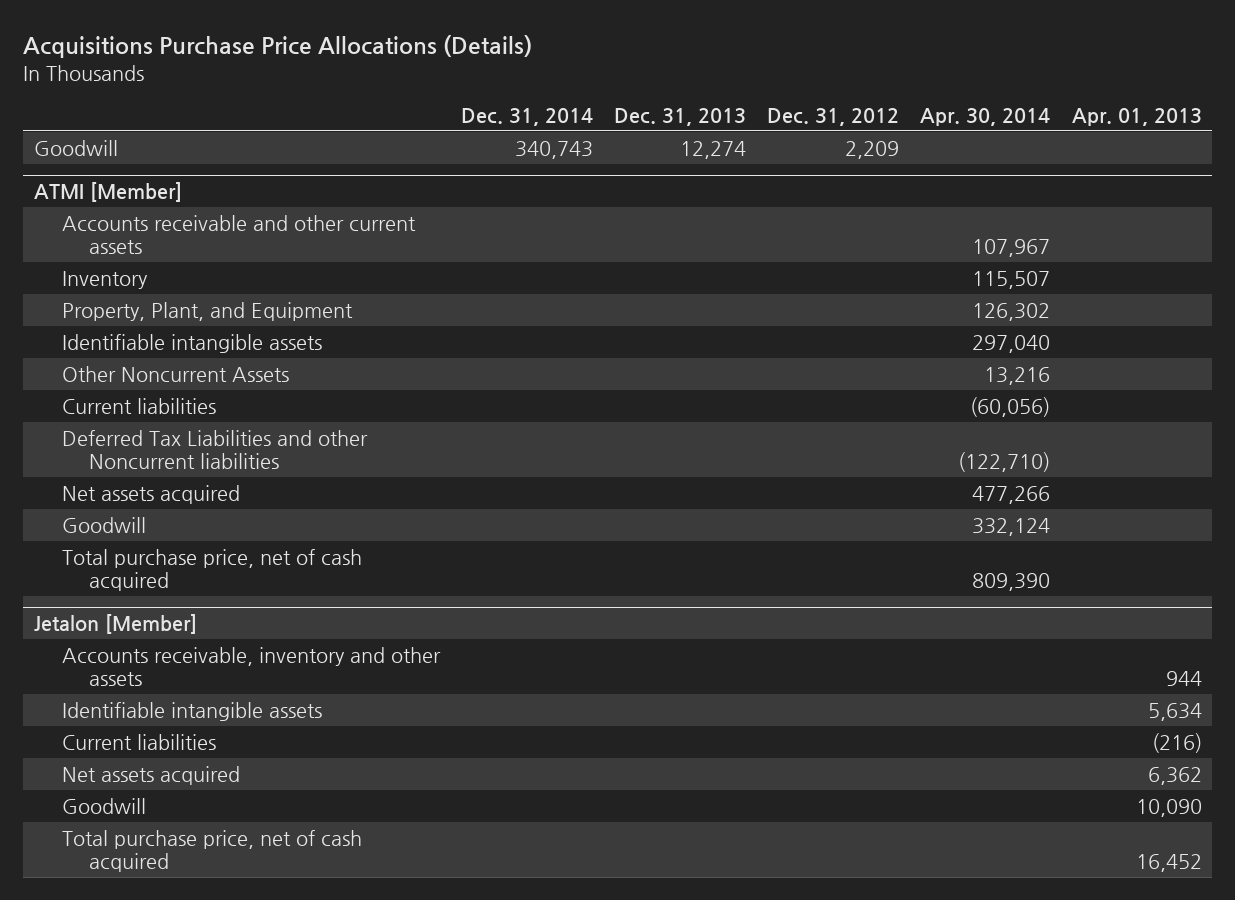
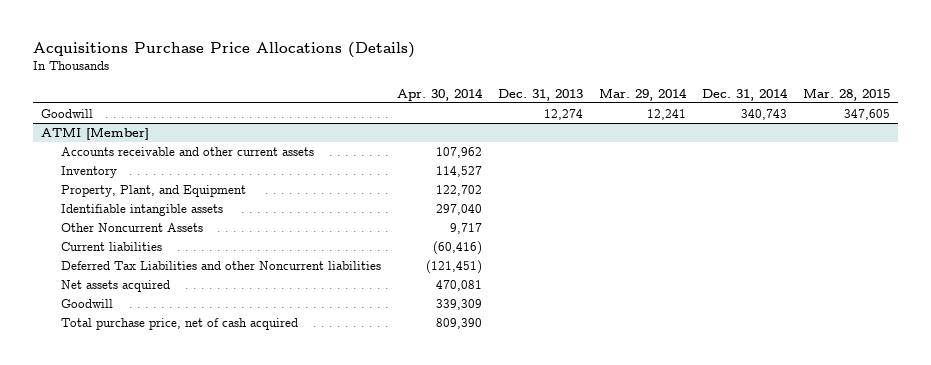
- | Dec. 31, 2014 | Dec. 31, 2013 | Dec. 31, 2012 | Apr. 30, 2014 | Apr. 01, 2013
+ | Apr. 30, 2014 | Dec. 31, 2013 | Mar. 29, 2014 | Dec. 31, 2014 | Mar. 28, 2015
@ ATMI [Member]
- Accounts receivable and other current assets | | | | 107,967 |
- Inventory | | | | 115,507 |
- Property, Plant, and Equipment | | | | 126,302 |
+ Accounts receivable and other current assets | 107,962 | | | |
+ Inventory | 114,527 | | | |
+ Property, Plant, and Equipment | 122,702 | | | |
- Other Noncurrent Assets | | | | 13,216 |
- Current liabilities | | | | (60,056) |
- Deferred Tax Liabilities and other Noncurrent liabilities | | | | (122,710) |
- Net assets acquired | | | | 477,266 |
- Goodwill | | | | 332,124 |
+ Other Noncurrent Assets | 9,717 | | | |
+ Current liabilities | (60,416) | | | |
+ Deferred Tax Liabilities and other Noncurrent liabilities | (121,451) | | | |
+ Net assets acquired | 470,081 | | | |
+ Goodwill | 339,309 | | | |
- Jetalon [Member]
- Accounts receivable, inventory and other assets | | | | | 944
- Identifiable intangible assets | | | | | 5,634
- Current liabilities | | | | | (216)
- Net assets acquired | | | | | 6,362
- Goodwill | | | | | 10,090
- Total purchase price, net of cash acquired | | | | | 16,452

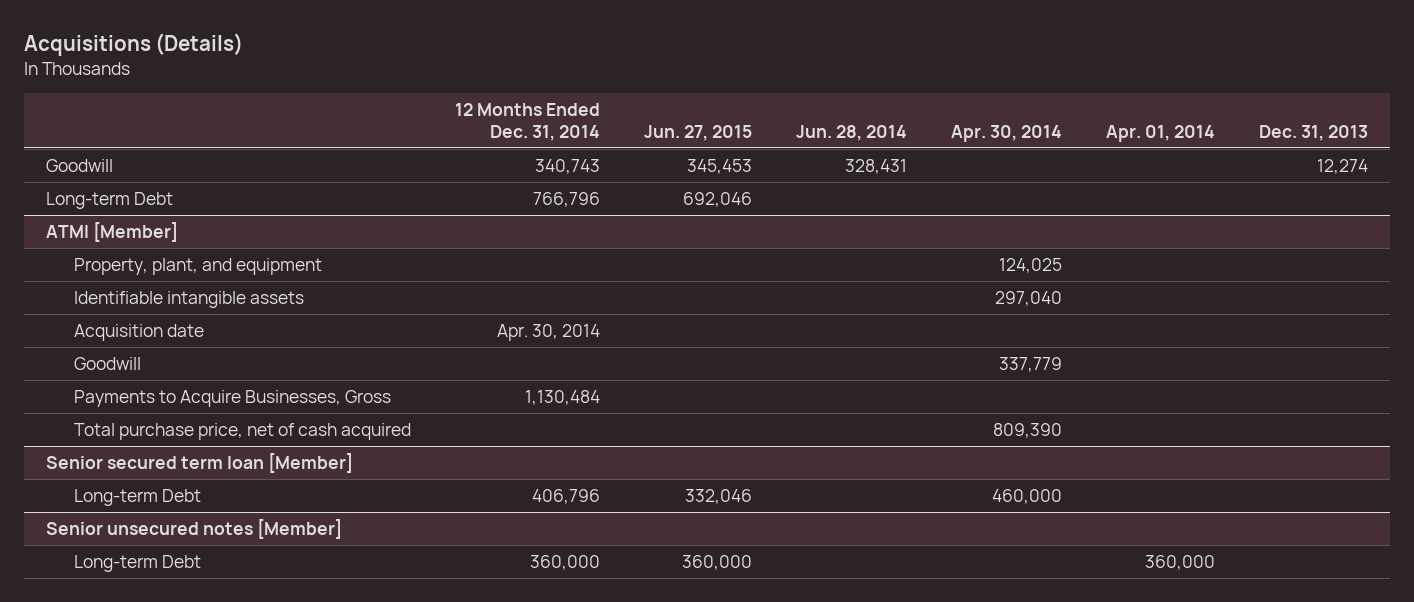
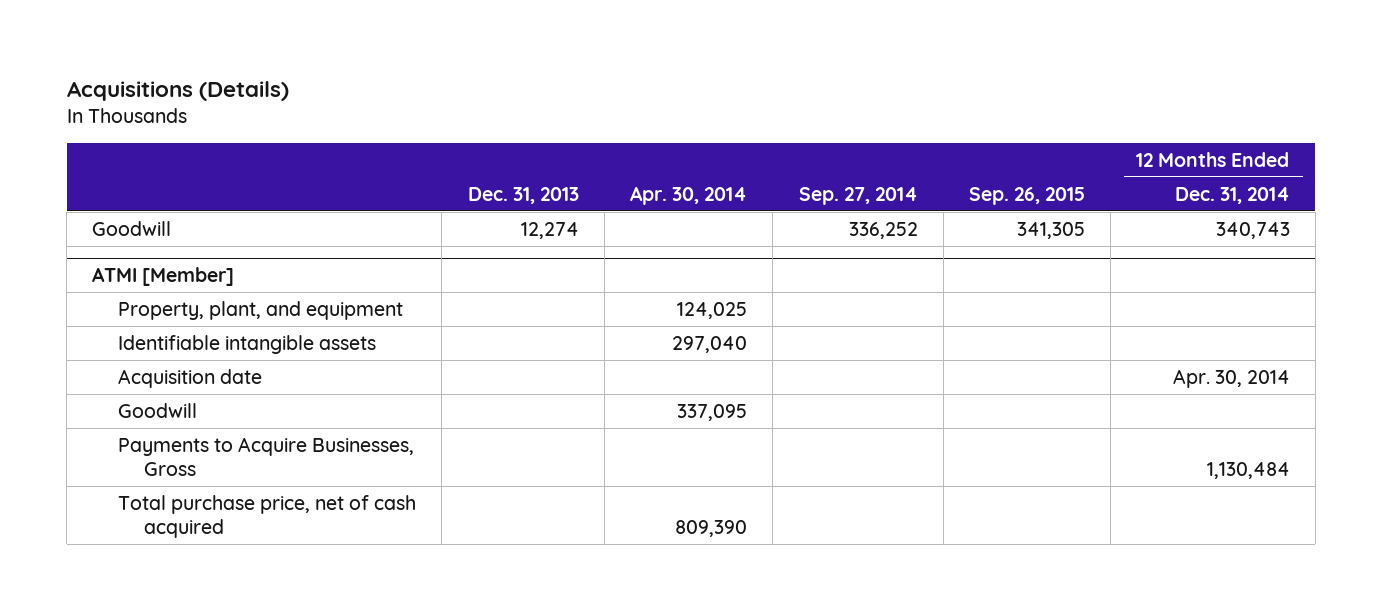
- | 12 Months Ended Dec. 31, 2014 | Jun. 27, 2015 | Jun. 28, 2014 | Apr. 30, 2014 | Apr. 01, 2014 | Dec. 31, 2013
+ | Dec. 31, 2013 | Apr. 30, 2014 | Sep. 27, 2014 | Sep. 26, 2015 | 12 Months Ended Dec. 31, 2014
- Long-term Debt | 766,796 | 692,046 | | | |
@ ATMI [Member]
- Goodwill | | | | 337,779 | |
+ Goodwill | | 337,095 | | |
- Senior secured term loan [Member]
- Long-term Debt | 406,796 | 332,046 | | 460,000 | |
- Senior unsecured notes [Member]
- Long-term Debt | 360,000 | 360,000 | | | 360,000 |

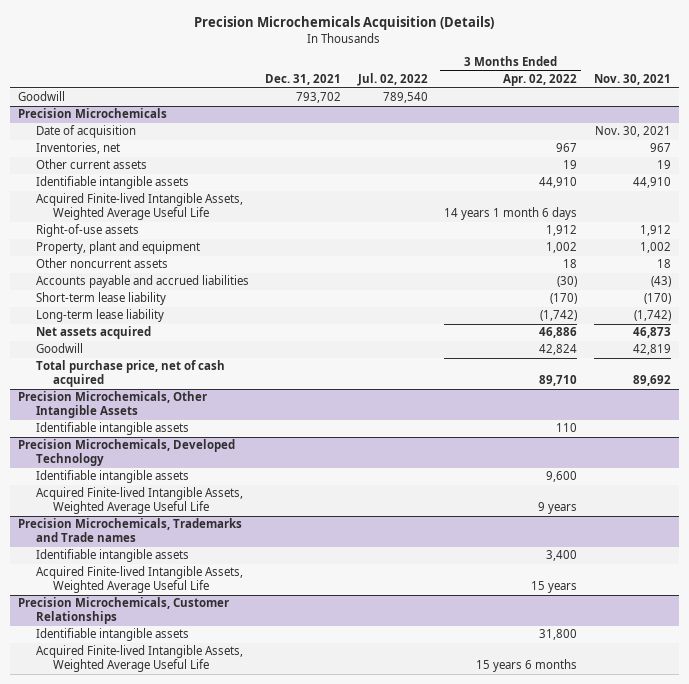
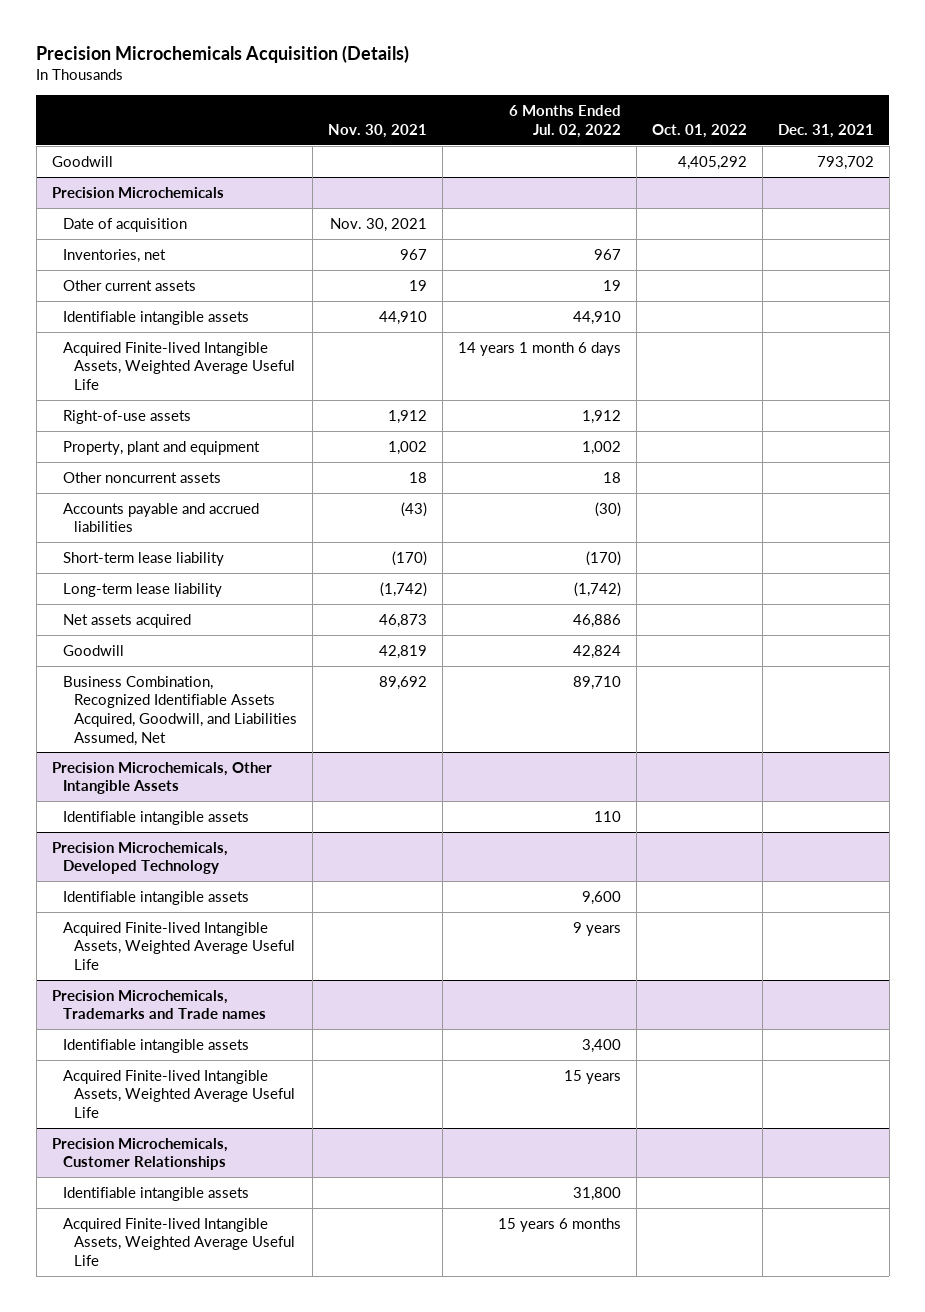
- | Dec. 31, 2021 | Jul. 02, 2022 | 3 Months Ended Apr. 02, 2022 | Nov. 30, 2021
+ | Nov. 30, 2021 | 6 Months Ended Jul. 02, 2022 | Oct. 01, 2022 | Dec. 31, 2021
@ Precision Microchemicals
- Total purchase price, net of cash acquired | | | 89,710 | 89,692
+ Business Combination, Recognized Identifiable Assets Acquired, Goodwill, and Liabilities Assumed, Net | 89,692 | 89,710 | |

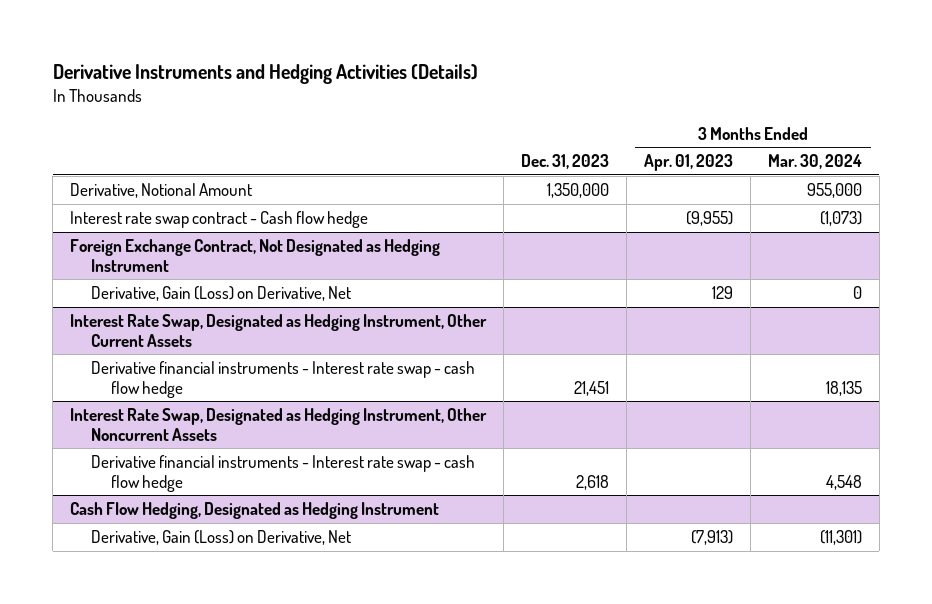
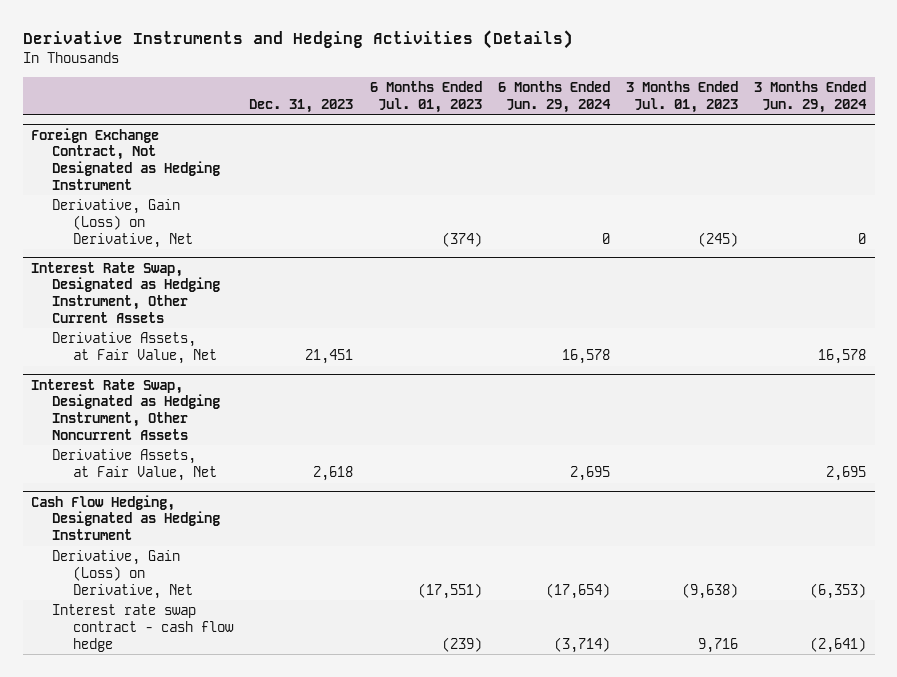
- | Dec. 31, 2023 | 3 Months Ended Apr. 01, 2023 | 3 Months Ended Mar. 30, 2024
+ | Dec. 31, 2023 | 6 Months Ended Jul. 01, 2023 | 6 Months Ended Jun. 29, 2024 | 3 Months Ended Jul. 01, 2023 | 3 Months Ended Jun. 29, 2024
- Derivative, Notional Amount | 1,350,000 | | 955,000
- Interest rate swap contract - Cash flow hedge | | (9,955) | (1,073)
@ Interest Rate Swap, Designated as Hedging Instrument, Other Current Assets
- Derivative financial instruments - Interest rate swap - cash flow hedge | 21,451 | | 18,135
+ Derivative Assets, at Fair Value, Net | 21,451 | | 16,578 | | 16,578
@ Interest Rate Swap, Designated as Hedging Instrument, Other Noncurrent Assets
- Derivative financial instruments - Interest rate swap - cash flow hedge | 2,618 | | 4,548
+ Derivative Assets, at Fair Value, Net | 2,618 | | 2,695 | | 2,695
@ Cash Flow Hedging, Designated as Hedging Instrument
+ Interest rate swap contract - cash flow hedge | | (239) | (3,714) | 9,716 | (2,641)

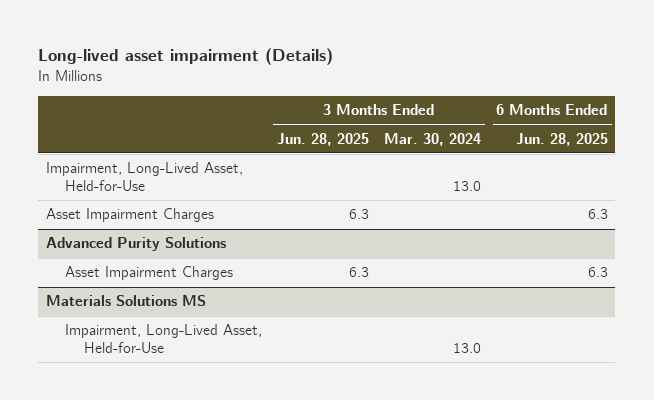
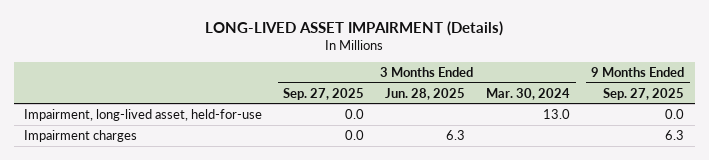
- Long-lived asset impairment (Details)
+ LONG-LIVED ASSET IMPAIRMENT (Details)
- | 3 Months Ended Jun. 28, 2025 | 3 Months Ended Mar. 30, 2024 | 6 Months Ended Jun. 28, 2025
+ | 3 Months Ended Sep. 27, 2025 | 3 Months Ended Jun. 28, 2025 | 3 Months Ended Mar. 30, 2024 | 9 Months Ended Sep. 27, 2025
- Impairment, Long-Lived Asset, Held-for-Use | | 13.0 |
- Asset Impairment Charges | 6.3 | | 6.3
- Advanced Purity Solutions
- Asset Impairment Charges | 6.3 | | 6.3
- Materials Solutions MS
- Impairment, Long-Lived Asset, Held-for-Use | | 13.0 |
+ Impairment, long-lived asset, held-for-use | 0.0 | | 13.0 | 0.0
+ Impairment charges | 0.0 | 6.3 | | 6.3

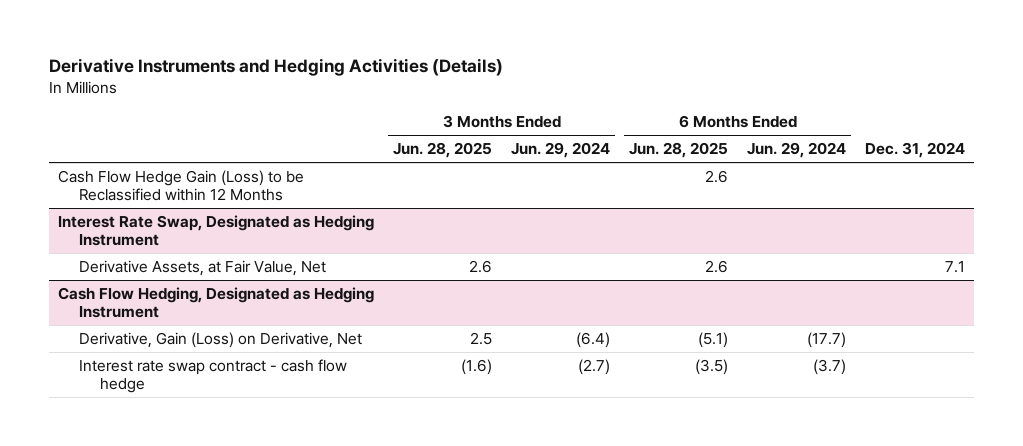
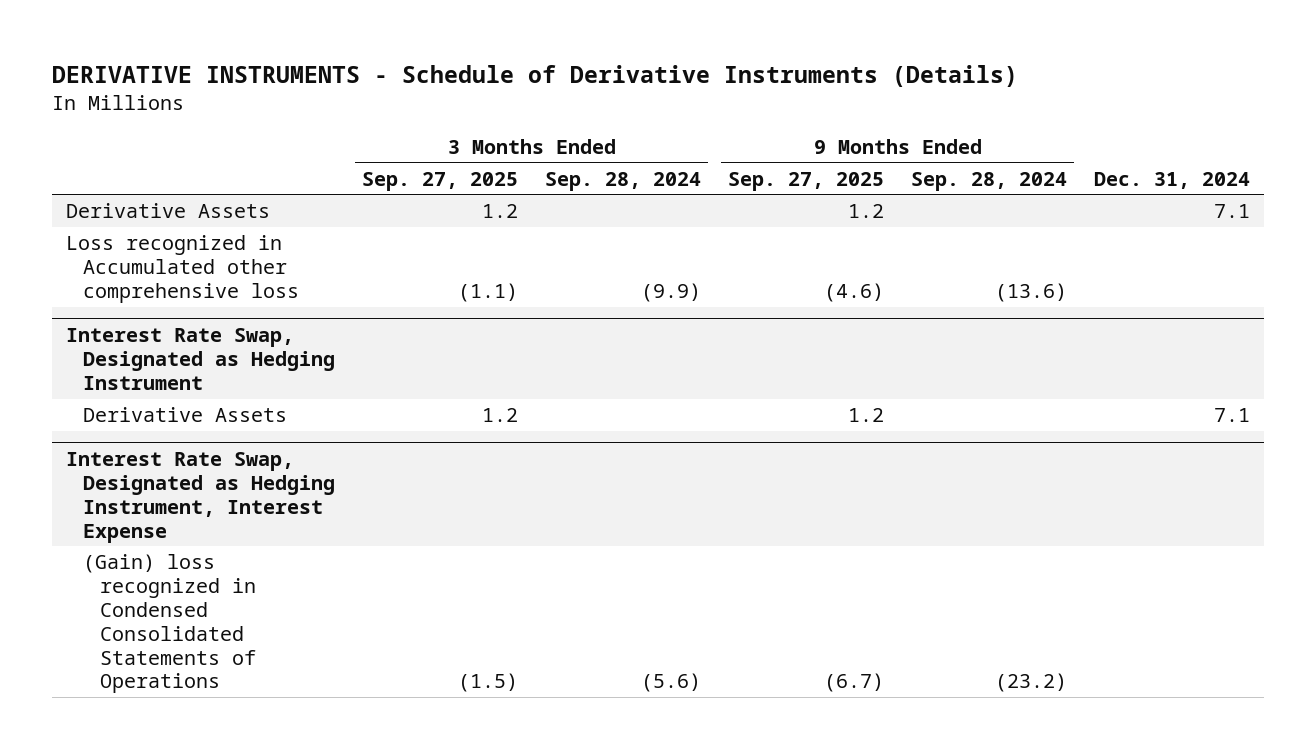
- Derivative Instruments and Hedging Activities (Details)
+ DERIVATIVE INSTRUMENTS - Schedule of Derivative Instruments (Details)
- | 3 Months Ended Jun. 28, 2025 | 3 Months Ended Jun. 29, 2024 | 6 Months Ended Jun. 28, 2025 | 6 Months Ended Jun. 29, 2024 | Dec. 31, 2024
+ | 3 Months Ended Sep. 27, 2025 | 3 Months Ended Sep. 28, 2024 | 9 Months Ended Sep. 27, 2025 | 9 Months Ended Sep. 28, 2024 | Dec. 31, 2024
- Cash Flow Hedge Gain (Loss) to be Reclassified within 12 Months | | | 2.6 | |
+ Derivative Assets | 1.2 | | 1.2 | | 7.1
+ Loss recognized in Accumulated other comprehensive loss | (1.1) | (9.9) | (4.6) | (13.6) |
@ Interest Rate Swap, Designated as Hedging Instrument
- Derivative Assets, at Fair Value, Net | 2.6 | | 2.6 | | 7.1
- Cash Flow Hedging, Designated as Hedging Instrument
- Derivative, Gain (Loss) on Derivative, Net | 2.5 | (6.4) | (5.1) | (17.7) |
- Interest rate swap contract - cash flow hedge | (1.6) | (2.7) | (3.5) | (3.7) |
@ Interest Rate Swap, Designated as Hedging Instrument
+ Derivative Assets | 1.2 | | 1.2 | | 7.1
+ Interest Rate Swap, Designated as Hedging Instrument, Interest Expense
+ (Gain) loss recognized in Condensed Consolidated Statements of Operations | (1.5) | (5.6) | (6.7) | (23.2) |

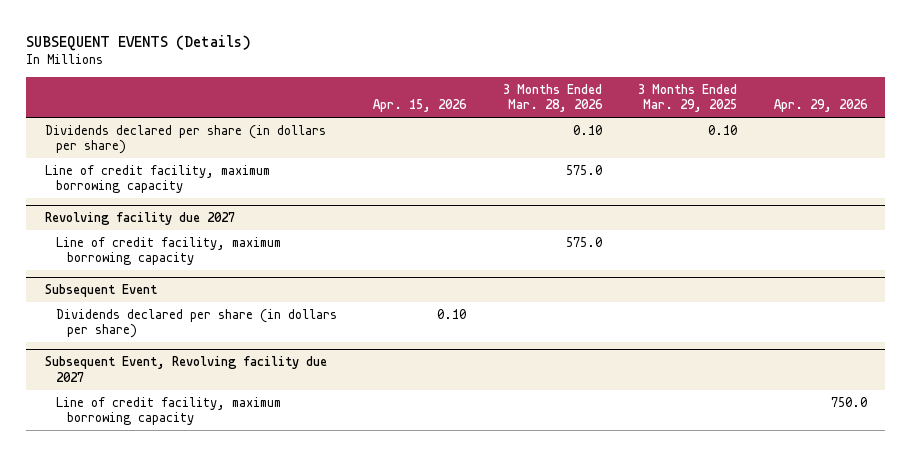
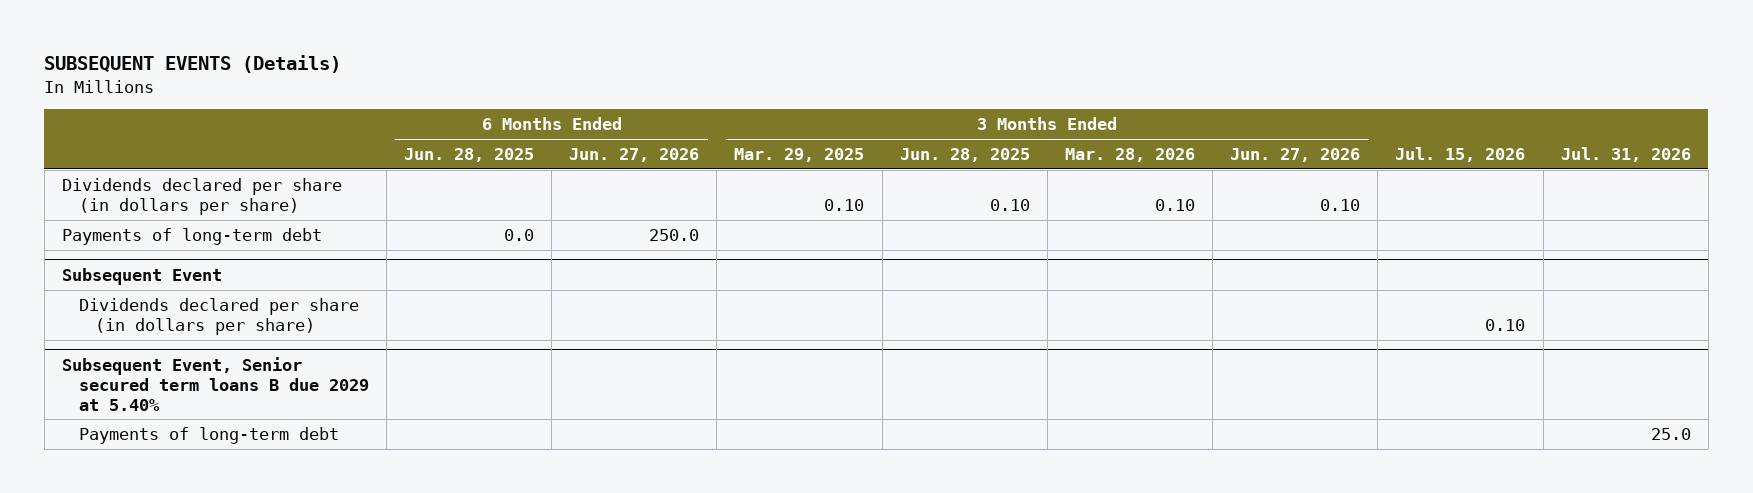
- | Apr. 15, 2026 | 3 Months Ended Mar. 28, 2026 | 3 Months Ended Mar. 29, 2025 | Apr. 29, 2026
+ | 6 Months Ended Jun. 28, 2025 | 6 Months Ended Jun. 27, 2026 | 3 Months Ended Mar. 29, 2025 | 3 Months Ended Jun. 28, 2025 | 3 Months Ended Mar. 28, 2026 | 3 Months Ended Jun. 27, 2026 | Jul. 15, 2026 | Jul. 31, 2026
- Line of credit facility, maximum borrowing capacity | | 575.0 | |
- Revolving facility due 2027
- Line of credit facility, maximum borrowing capacity | | 575.0 | |
+ Payments of long-term debt | 0.0 | 250.0 | | | | | |
- Subsequent Event, Revolving facility due 2027
- Line of credit facility, maximum borrowing capacity | | | | 750.0
+ Subsequent Event, Senior secured term loans B due 2029 at 5.40%
+ Payments of long-term debt | | | | | | | | 25.0

